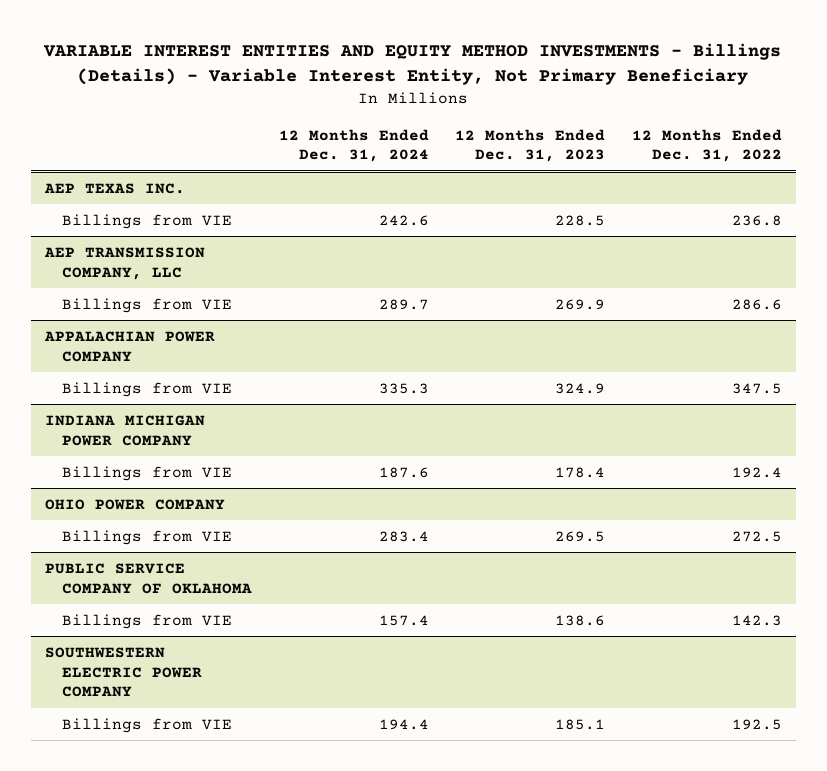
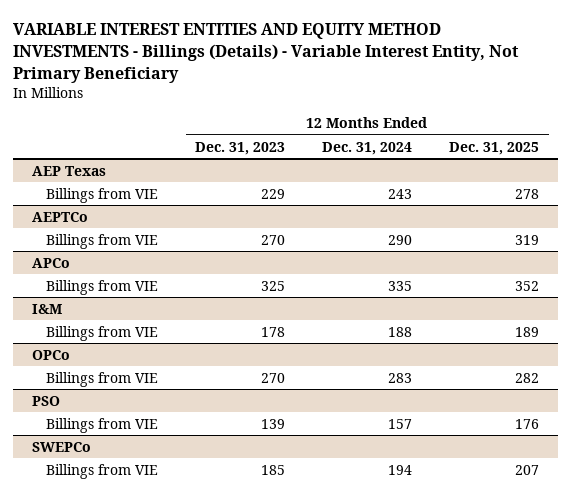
- | 12 Months Ended Dec. 31, 2024 | 12 Months Ended Dec. 31, 2023 | 12 Months Ended Dec. 31, 2022
+ | 12 Months Ended Dec. 31, 2023 | 12 Months Ended Dec. 31, 2024 | 12 Months Ended Dec. 31, 2025
- AEP TEXAS INC.
- Billings from VIE | 242.6 | 228.5 | 236.8
- AEP TRANSMISSION COMPANY, LLC
- Billings from VIE | 289.7 | 269.9 | 286.6
- APPALACHIAN POWER COMPANY
- Billings from VIE | 335.3 | 324.9 | 347.5
- INDIANA MICHIGAN POWER COMPANY
- Billings from VIE | 187.6 | 178.4 | 192.4
- OHIO POWER COMPANY
- Billings from VIE | 283.4 | 269.5 | 272.5
- PUBLIC SERVICE COMPANY OF OKLAHOMA
- Billings from VIE | 157.4 | 138.6 | 142.3
- SOUTHWESTERN ELECTRIC POWER COMPANY
- Billings from VIE | 194.4 | 185.1 | 192.5
+ AEP Texas
+ Billings from VIE | 229 | 243 | 278
+ AEPTCo
+ Billings from VIE | 270 | 290 | 319
+ APCo
+ Billings from VIE | 325 | 335 | 352
+ I&M
+ Billings from VIE | 178 | 188 | 189
+ OPCo
+ Billings from VIE | 270 | 283 | 282
+ PSO
+ Billings from VIE | 139 | 157 | 176
+ SWEPCo
+ Billings from VIE | 185 | 194 | 207

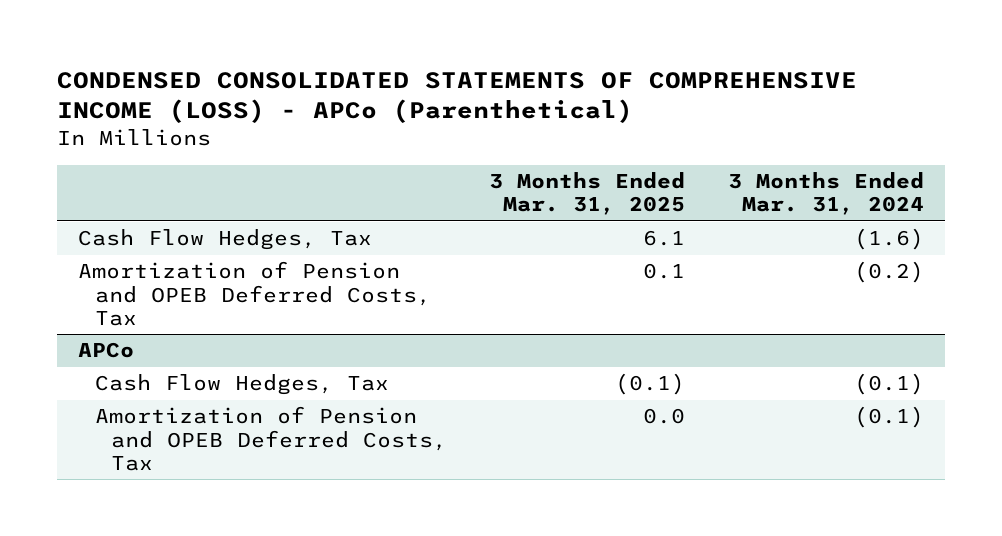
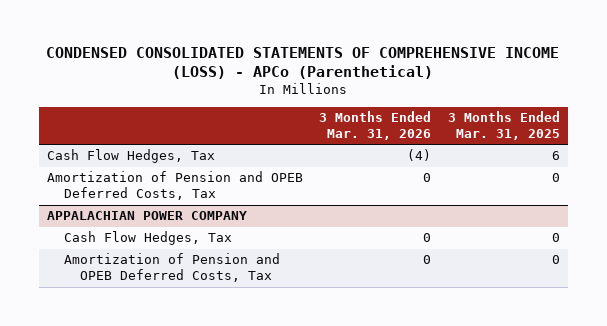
- | 3 Months Ended Mar. 31, 2025 | 3 Months Ended Mar. 31, 2024
+ | 3 Months Ended Mar. 31, 2026 | 3 Months Ended Mar. 31, 2025
- Cash Flow Hedges, Tax | 6.1 | (1.6)
- Amortization of Pension and OPEB Deferred Costs, Tax | 0.1 | (0.2)
- APCo
- Cash Flow Hedges, Tax | (0.1) | (0.1)
- Amortization of Pension and OPEB Deferred Costs, Tax | 0.0 | (0.1)
+ Cash Flow Hedges, Tax | (4) | 6
+ Amortization of Pension and OPEB Deferred Costs, Tax | 0 | 0
+ APPALACHIAN POWER COMPANY
+ Cash Flow Hedges, Tax | 0 | 0
+ Amortization of Pension and OPEB Deferred Costs, Tax | 0 | 0

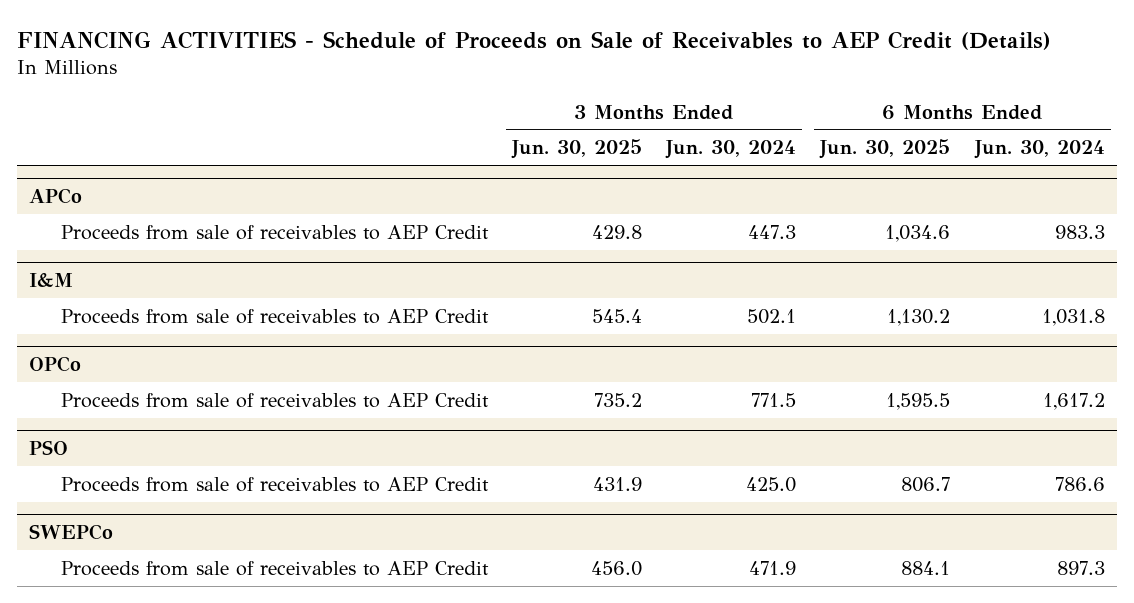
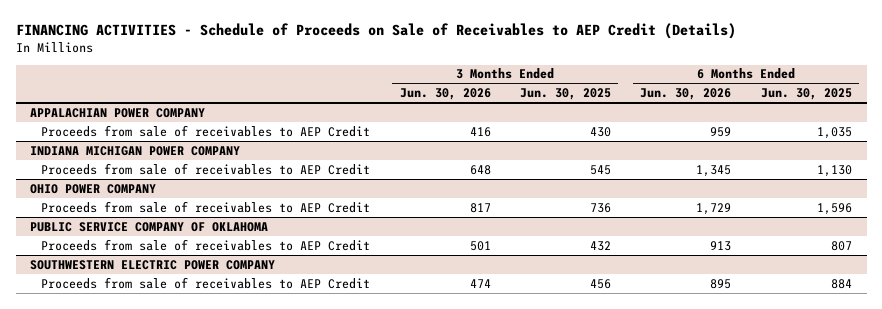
- | 3 Months Ended Jun. 30, 2025 | 3 Months Ended Jun. 30, 2024 | 6 Months Ended Jun. 30, 2025 | 6 Months Ended Jun. 30, 2024
+ | 3 Months Ended Jun. 30, 2026 | 3 Months Ended Jun. 30, 2025 | 6 Months Ended Jun. 30, 2026 | 6 Months Ended Jun. 30, 2025
- APCo
- Proceeds from sale of receivables to AEP Credit | 429.8 | 447.3 | 1,034.6 | 983.3
- I&M
- Proceeds from sale of receivables to AEP Credit | 545.4 | 502.1 | 1,130.2 | 1,031.8
- OPCo
- Proceeds from sale of receivables to AEP Credit | 735.2 | 771.5 | 1,595.5 | 1,617.2
- PSO
- Proceeds from sale of receivables to AEP Credit | 431.9 | 425.0 | 806.7 | 786.6
- SWEPCo
- Proceeds from sale of receivables to AEP Credit | 456.0 | 471.9 | 884.1 | 897.3
+ APPALACHIAN POWER COMPANY
+ Proceeds from sale of receivables to AEP Credit | 416 | 430 | 959 | 1,035
+ INDIANA MICHIGAN POWER COMPANY
+ Proceeds from sale of receivables to AEP Credit | 648 | 545 | 1,345 | 1,130
+ OHIO POWER COMPANY
+ Proceeds from sale of receivables to AEP Credit | 817 | 736 | 1,729 | 1,596
+ PUBLIC SERVICE COMPANY OF OKLAHOMA
+ Proceeds from sale of receivables to AEP Credit | 501 | 432 | 913 | 807
+ SOUTHWESTERN ELECTRIC POWER COMPANY
+ Proceeds from sale of receivables to AEP Credit | 474 | 456 | 895 | 884

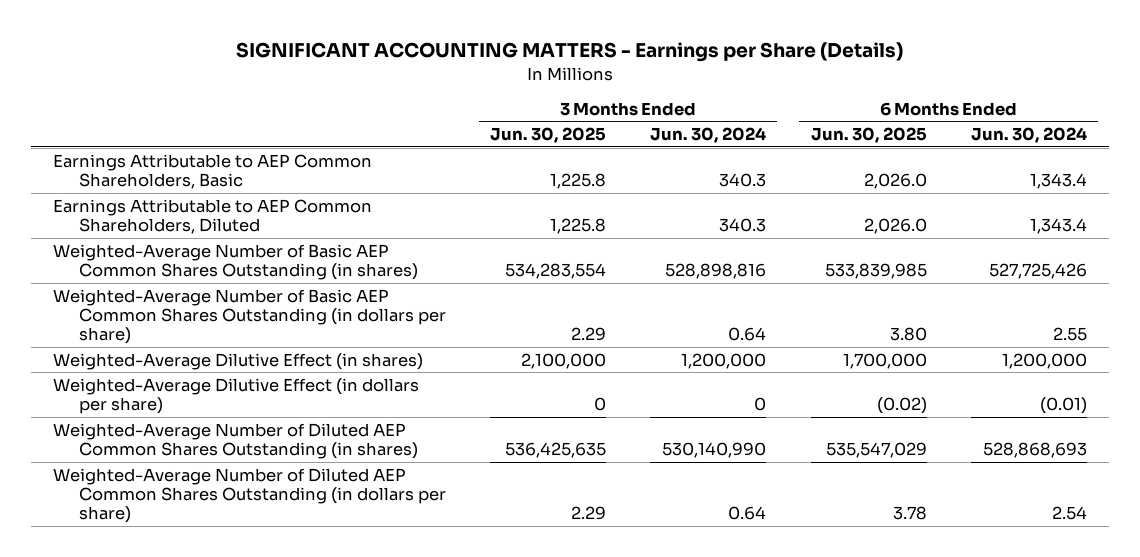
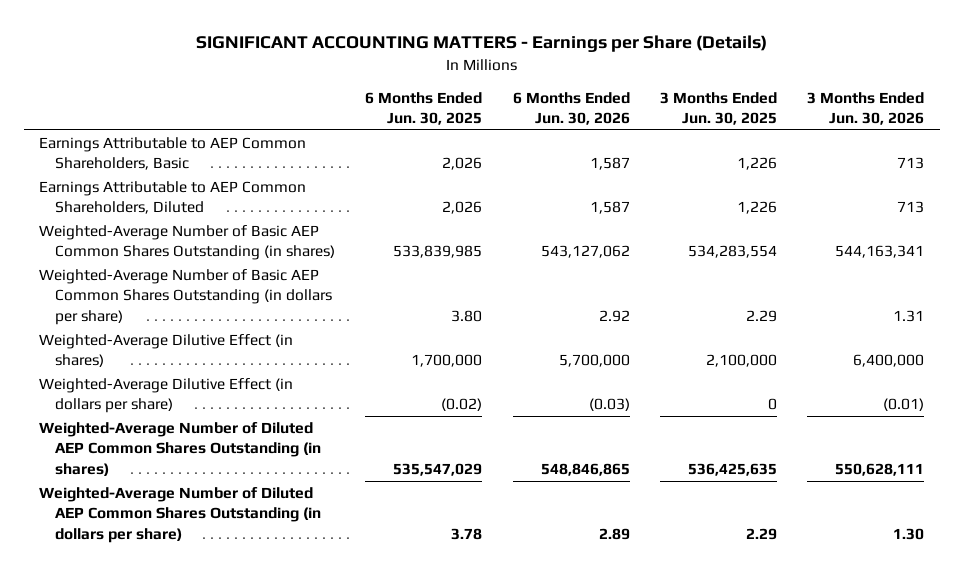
- | 3 Months Ended Jun. 30, 2025 | 3 Months Ended Jun. 30, 2024 | 6 Months Ended Jun. 30, 2025 | 6 Months Ended Jun. 30, 2024
+ | 6 Months Ended Jun. 30, 2025 | 6 Months Ended Jun. 30, 2026 | 3 Months Ended Jun. 30, 2025 | 3 Months Ended Jun. 30, 2026
- Earnings Attributable to AEP Common Shareholders, Basic | 1,225.8 | 340.3 | 2,026.0 | 1,343.4
- Earnings Attributable to AEP Common Shareholders, Diluted | 1,225.8 | 340.3 | 2,026.0 | 1,343.4
+ Earnings Attributable to AEP Common Shareholders, Basic | 2,026 | 1,587 | 1,226 | 713
+ Earnings Attributable to AEP Common Shareholders, Diluted | 2,026 | 1,587 | 1,226 | 713

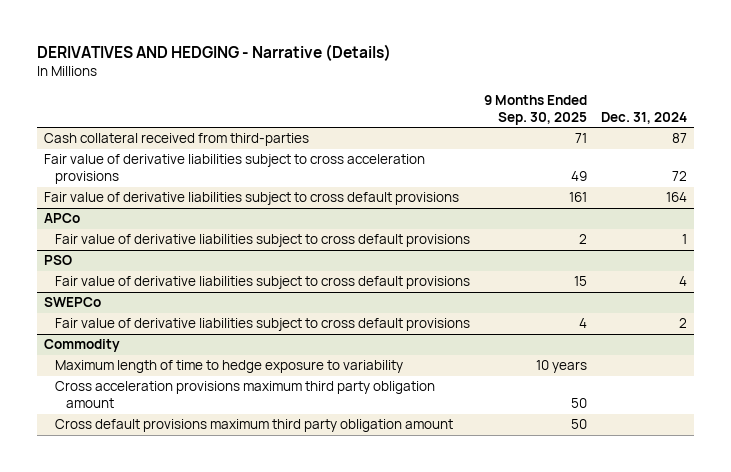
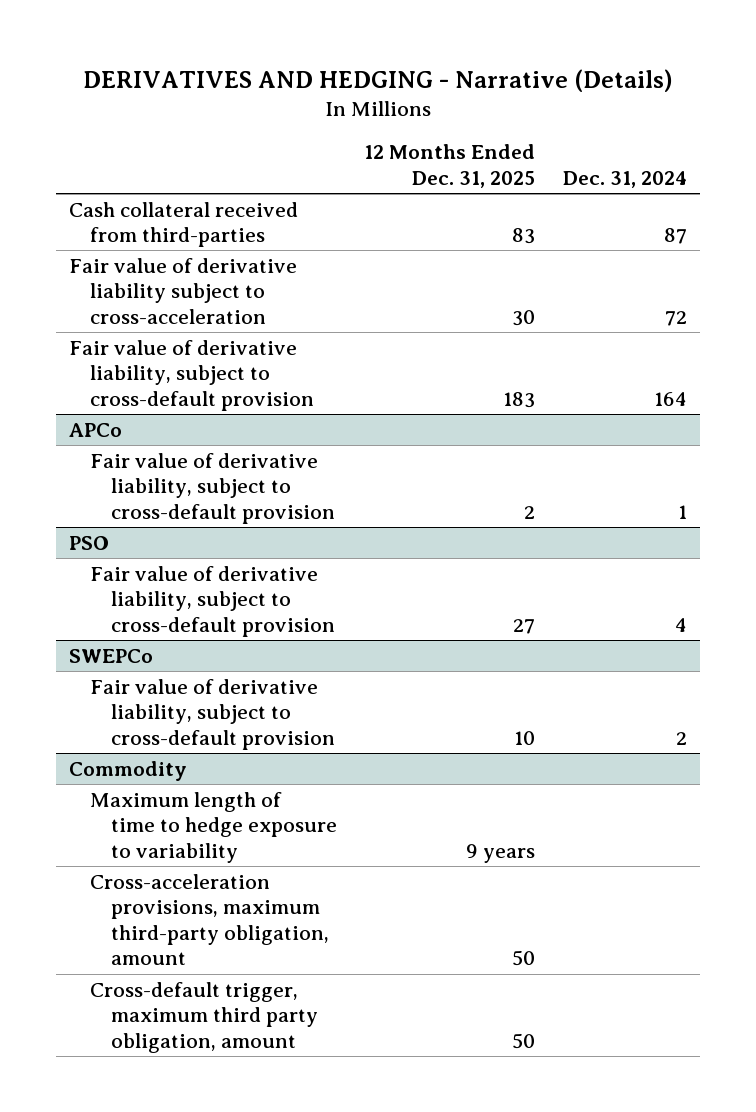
- | 9 Months Ended Sep. 30, 2025 | Dec. 31, 2024
+ | 12 Months Ended Dec. 31, 2025 | Dec. 31, 2024
- Fair value of derivative liabilities subject to cross acceleration provisions | 49 | 72
- Fair value of derivative liabilities subject to cross default provisions | 161 | 164
+ Fair value of derivative liability subject to cross-acceleration | 30 | 72
+ Fair value of derivative liability, subject to cross-default provision | 183 | 164
@ APCo
- Fair value of derivative liabilities subject to cross default provisions | 2 | 1
+ Fair value of derivative liability, subject to cross-default provision | 2 | 1
@ PSO
- Fair value of derivative liabilities subject to cross default provisions | 15 | 4
+ Fair value of derivative liability, subject to cross-default provision | 27 | 4
@ SWEPCo
- Fair value of derivative liabilities subject to cross default provisions | 4 | 2
+ Fair value of derivative liability, subject to cross-default provision | 10 | 2
@ Commodity
- Cross acceleration provisions maximum third party obligation amount | 50 |
- Cross default provisions maximum third party obligation amount | 50 |
+ Cross-acceleration provisions, maximum third-party obligation, amount | 50 |
+ Cross-default trigger, maximum third party obligation, amount | 50 |

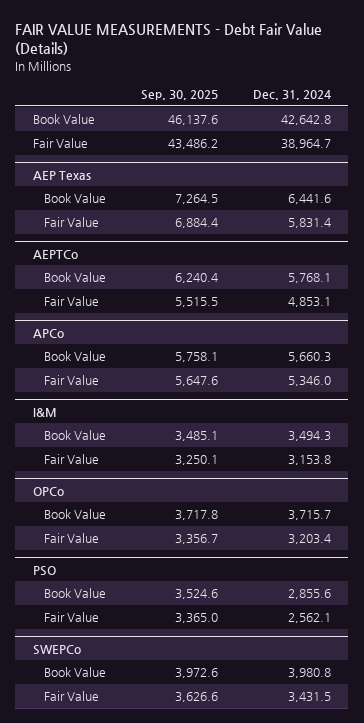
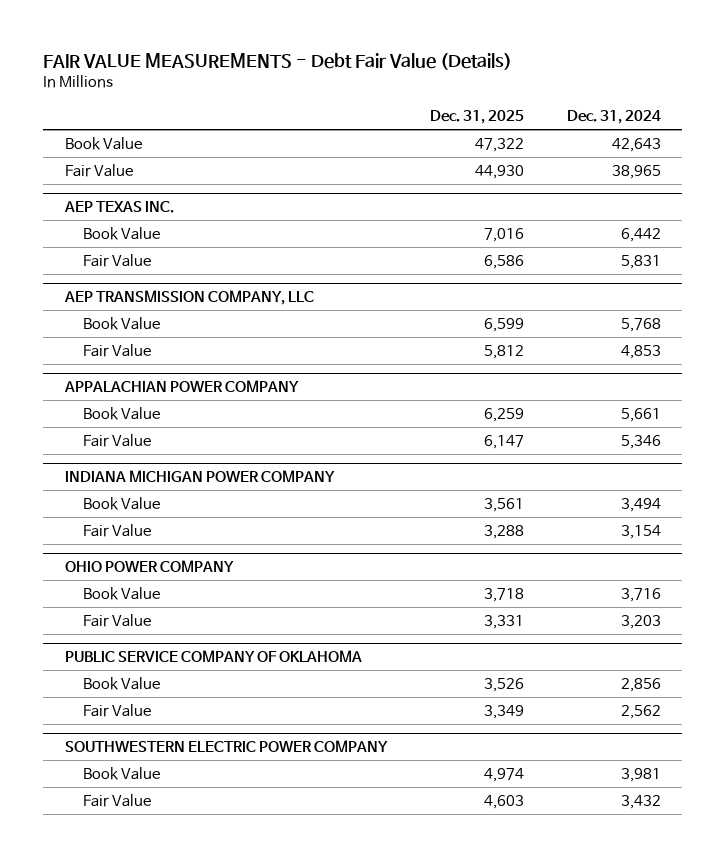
- | Sep. 30, 2025 | Dec. 31, 2024
+ | Dec. 31, 2025 | Dec. 31, 2024
- Book Value | 46,137.6 | 42,642.8
- Fair Value | 43,486.2 | 38,964.7
- AEP Texas
- Book Value | 7,264.5 | 6,441.6
- Fair Value | 6,884.4 | 5,831.4
- AEPTCo
- Book Value | 6,240.4 | 5,768.1
- Fair Value | 5,515.5 | 4,853.1
- APCo
- Book Value | 5,758.1 | 5,660.3
- Fair Value | 5,647.6 | 5,346.0
- I&M
- Book Value | 3,485.1 | 3,494.3
- Fair Value | 3,250.1 | 3,153.8
- OPCo
- Book Value | 3,717.8 | 3,715.7
- Fair Value | 3,356.7 | 3,203.4
- PSO
- Book Value | 3,524.6 | 2,855.6
- Fair Value | 3,365.0 | 2,562.1
- SWEPCo
- Book Value | 3,972.6 | 3,980.8
- Fair Value | 3,626.6 | 3,431.5
+ Book Value | 47,322 | 42,643
+ Fair Value | 44,930 | 38,965
+ AEP TEXAS INC.
+ Book Value | 7,016 | 6,442
+ Fair Value | 6,586 | 5,831
+ AEP TRANSMISSION COMPANY, LLC
+ Book Value | 6,599 | 5,768
+ Fair Value | 5,812 | 4,853
+ APPALACHIAN POWER COMPANY
+ Book Value | 6,259 | 5,661
+ Fair Value | 6,147 | 5,346
+ INDIANA MICHIGAN POWER COMPANY
+ Book Value | 3,561 | 3,494
+ Fair Value | 3,288 | 3,154
+ OHIO POWER COMPANY
+ Book Value | 3,718 | 3,716
+ Fair Value | 3,331 | 3,203
+ PUBLIC SERVICE COMPANY OF OKLAHOMA
+ Book Value | 3,526 | 2,856
+ Fair Value | 3,349 | 2,562
+ SOUTHWESTERN ELECTRIC POWER COMPANY
+ Book Value | 4,974 | 3,981
+ Fair Value | 4,603 | 3,432

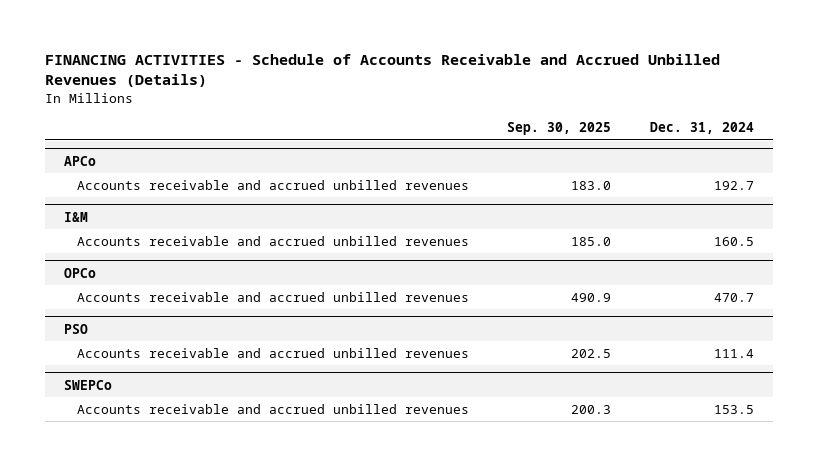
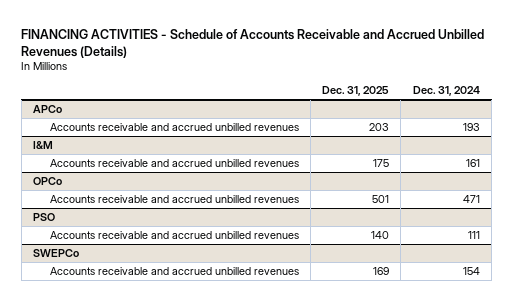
- | Sep. 30, 2025 | Dec. 31, 2024
+ | Dec. 31, 2025 | Dec. 31, 2024
@ APCo
- Accounts receivable and accrued unbilled revenues | 183.0 | 192.7
+ Accounts receivable and accrued unbilled revenues | 203 | 193
@ I&M
- Accounts receivable and accrued unbilled revenues | 185.0 | 160.5
+ Accounts receivable and accrued unbilled revenues | 175 | 161
@ OPCo
- Accounts receivable and accrued unbilled revenues | 490.9 | 470.7
+ Accounts receivable and accrued unbilled revenues | 501 | 471
@ PSO
- Accounts receivable and accrued unbilled revenues | 202.5 | 111.4
+ Accounts receivable and accrued unbilled revenues | 140 | 111
@ SWEPCo
- Accounts receivable and accrued unbilled revenues | 200.3 | 153.5
+ Accounts receivable and accrued unbilled revenues | 169 | 154

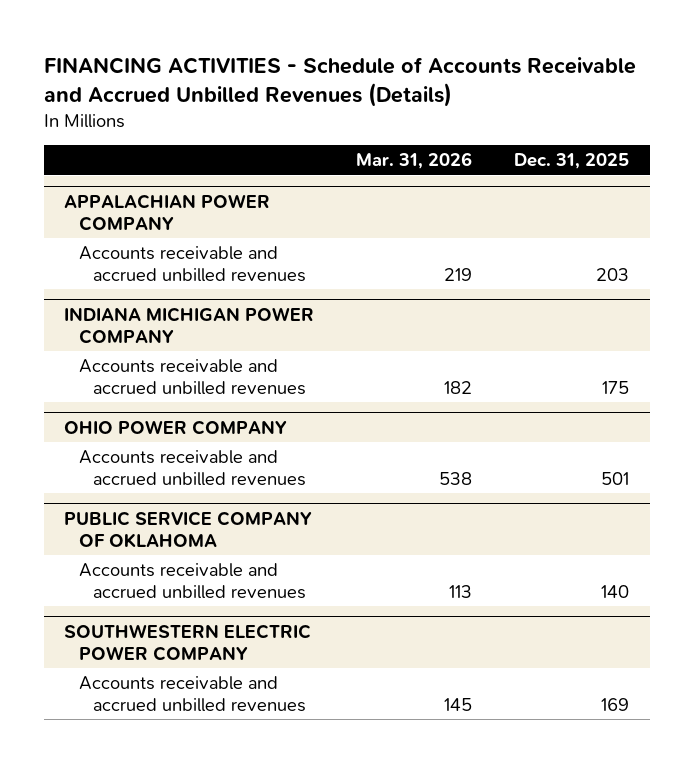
- | Dec. 31, 2025 | Dec. 31, 2024
+ | Mar. 31, 2026 | Dec. 31, 2025
- APCo
+ APPALACHIAN POWER COMPANY
- I&M
+ INDIANA MICHIGAN POWER COMPANY
- OPCo
+ OHIO POWER COMPANY
- PSO
+ PUBLIC SERVICE COMPANY OF OKLAHOMA
- SWEPCo
+ SOUTHWESTERN ELECTRIC POWER COMPANY

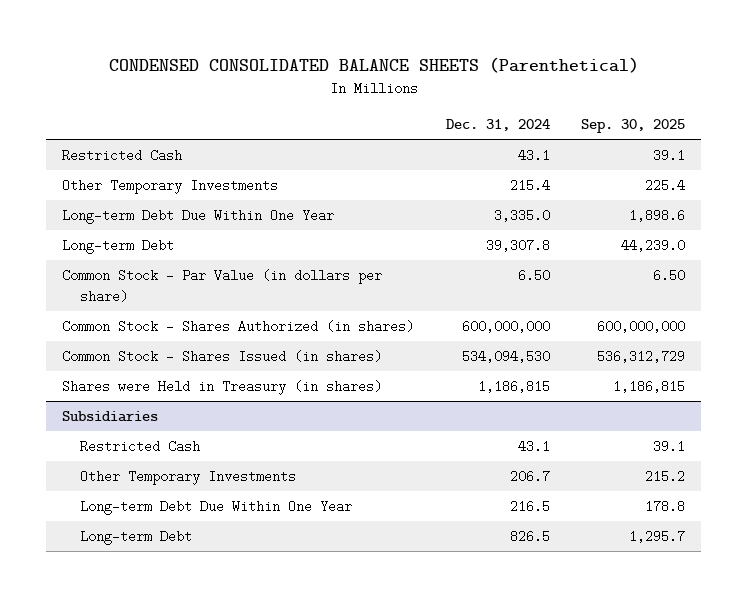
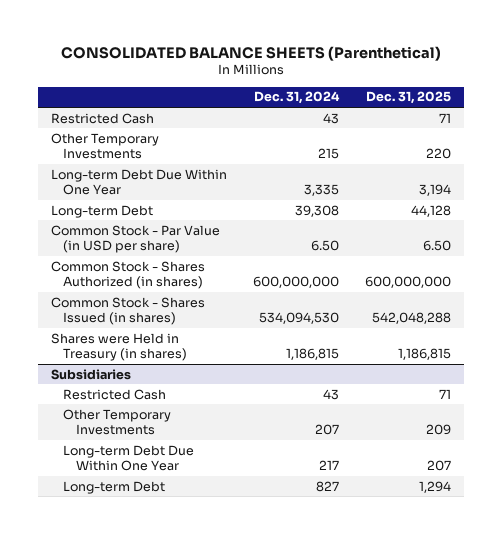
- CONDENSED CONSOLIDATED BALANCE SHEETS (Parenthetical)
+ CONSOLIDATED BALANCE SHEETS (Parenthetical)
- | Dec. 31, 2024 | Sep. 30, 2025
+ | Dec. 31, 2024 | Dec. 31, 2025
- Restricted Cash | 43.1 | 39.1
- Other Temporary Investments | 215.4 | 225.4
- Long-term Debt Due Within One Year | 3,335.0 | 1,898.6
- Long-term Debt | 39,307.8 | 44,239.0
- Common Stock - Par Value (in dollars per share) | 6.50 | 6.50
+ Restricted Cash | 43 | 71
+ Other Temporary Investments | 215 | 220
+ Long-term Debt Due Within One Year | 3,335 | 3,194
+ Long-term Debt | 39,308 | 44,128
+ Common Stock - Par Value (in USD per share) | 6.50 | 6.50
@ Subsidiaries
- Restricted Cash | 43.1 | 39.1
- Other Temporary Investments | 206.7 | 215.2
- Long-term Debt Due Within One Year | 216.5 | 178.8
- Long-term Debt | 826.5 | 1,295.7
+ Restricted Cash | 43 | 71
+ Other Temporary Investments | 207 | 209
+ Long-term Debt Due Within One Year | 217 | 207
+ Long-term Debt | 827 | 1,294

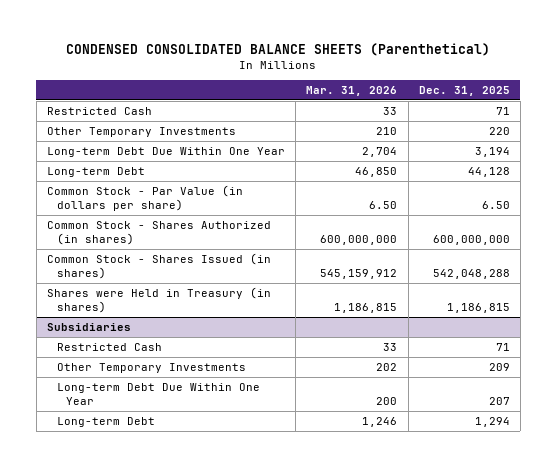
- CONSOLIDATED BALANCE SHEETS (Parenthetical)
+ CONDENSED CONSOLIDATED BALANCE SHEETS (Parenthetical)
- | Dec. 31, 2024 | Dec. 31, 2025
+ | Mar. 31, 2026 | Dec. 31, 2025
- Common Stock - Par Value (in USD per share) | 6.50 | 6.50
+ Common Stock - Par Value (in dollars per share) | 6.50 | 6.50

